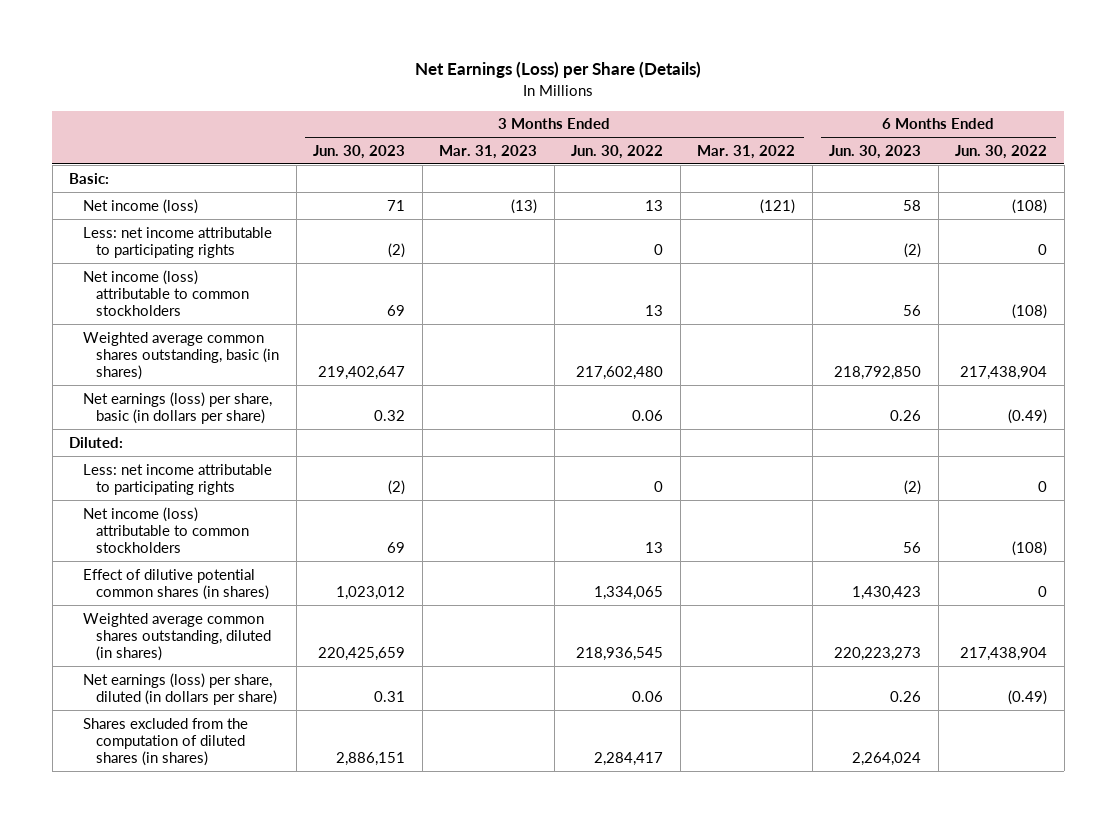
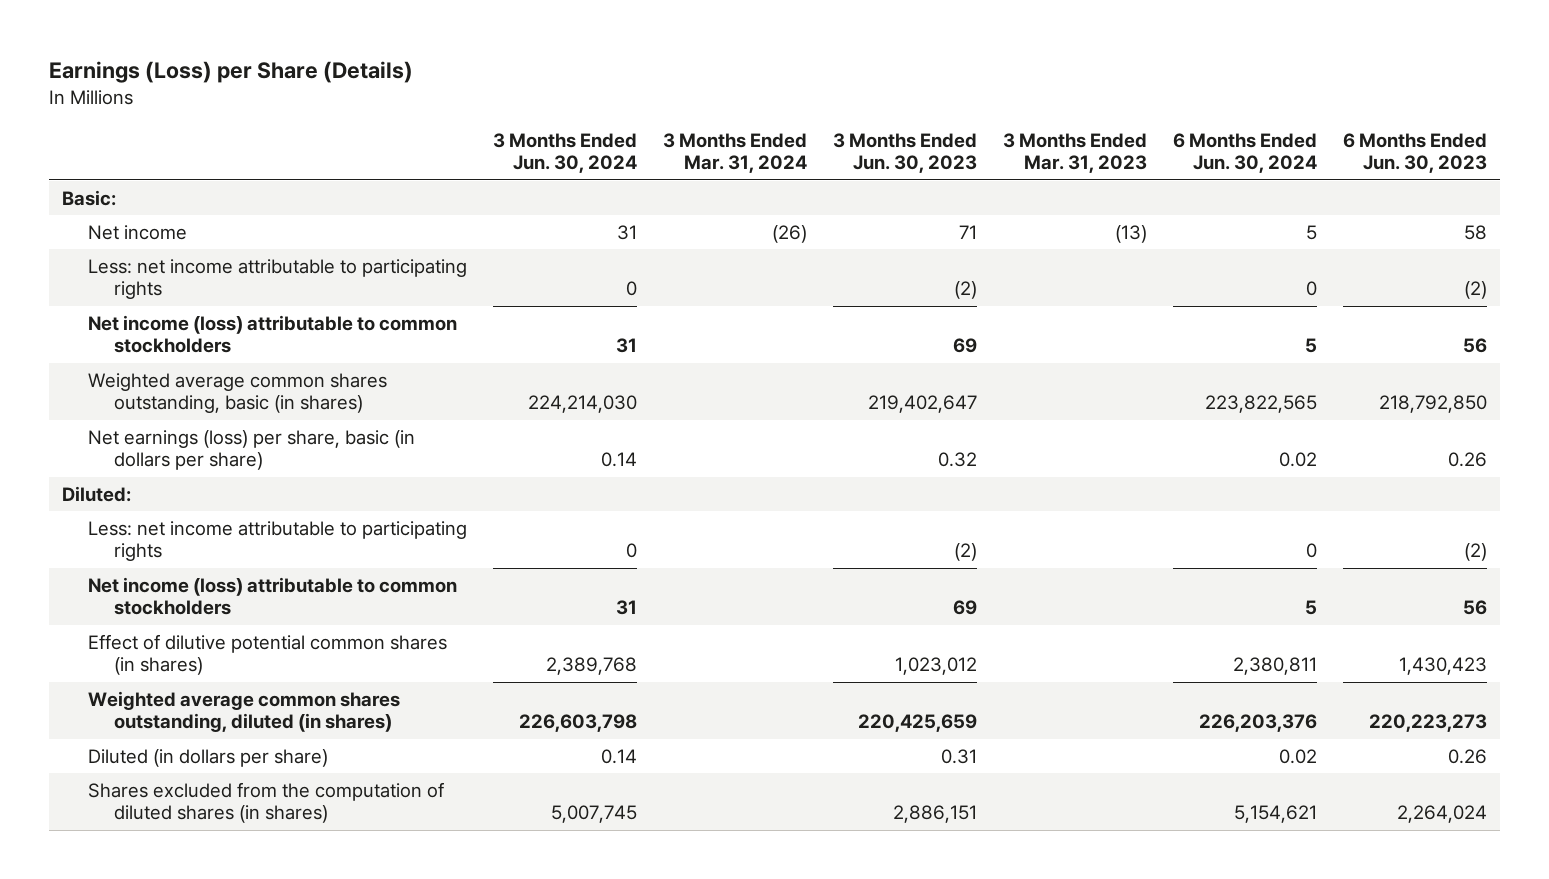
- Net Earnings (Loss) per Share (Details)
+ Earnings (Loss) per Share (Details)
- | 3 Months Ended Jun. 30, 2023 | 3 Months Ended Mar. 31, 2023 | 3 Months Ended Jun. 30, 2022 | 3 Months Ended Mar. 31, 2022 | 6 Months Ended Jun. 30, 2023 | 6 Months Ended Jun. 30, 2022
+ | 3 Months Ended Jun. 30, 2024 | 3 Months Ended Mar. 31, 2024 | 3 Months Ended Jun. 30, 2023 | 3 Months Ended Mar. 31, 2023 | 6 Months Ended Jun. 30, 2024 | 6 Months Ended Jun. 30, 2023
- Net income (loss) | 71 | (13) | 13 | (121) | 58 | (108)
+ Net income | 31 | (26) | 71 | (13) | 5 | 58
- Net earnings (loss) per share, diluted (in dollars per share) | 0.31 | | 0.06 | | 0.26 | (0.49)
+ Diluted (in dollars per share) | 0.14 | | 0.31 | | 0.02 | 0.26

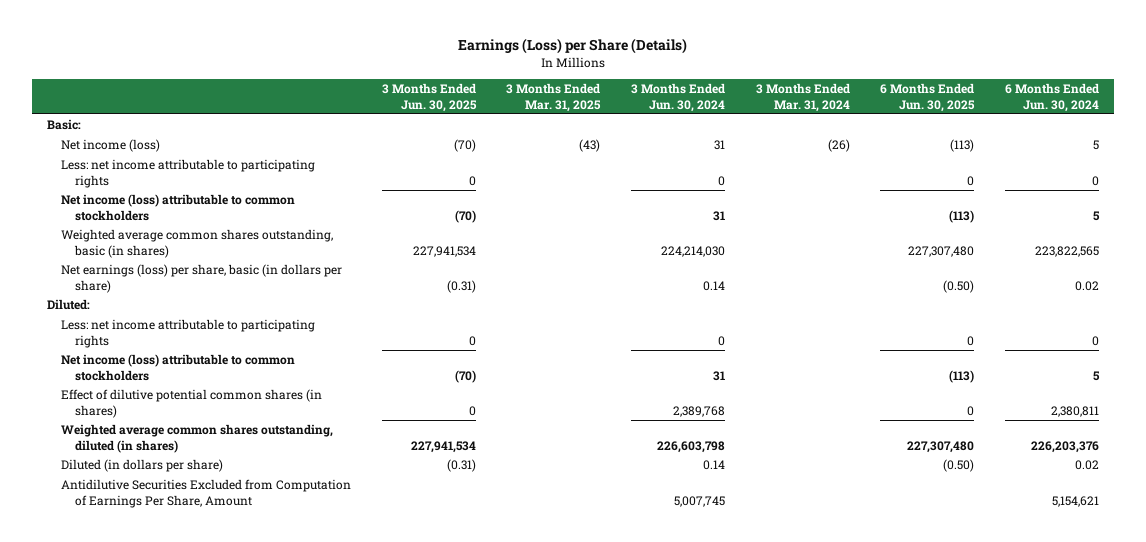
- | 3 Months Ended Jun. 30, 2024 | 3 Months Ended Mar. 31, 2024 | 3 Months Ended Jun. 30, 2023 | 3 Months Ended Mar. 31, 2023 | 6 Months Ended Jun. 30, 2024 | 6 Months Ended Jun. 30, 2023
+ | 3 Months Ended Jun. 30, 2025 | 3 Months Ended Mar. 31, 2025 | 3 Months Ended Jun. 30, 2024 | 3 Months Ended Mar. 31, 2024 | 6 Months Ended Jun. 30, 2025 | 6 Months Ended Jun. 30, 2024
- Net income | 31 | (26) | 71 | (13) | 5 | 58
+ Net income (loss) | (70) | (43) | 31 | (26) | (113) | 5
- Shares excluded from the computation of diluted shares (in shares) | 5,007,745 | | 2,886,151 | | 5,154,621 | 2,264,024
+ Antidilutive Securities Excluded from Computation of Earnings Per Share, Amount | | | 5,007,745 | | | 5,154,621

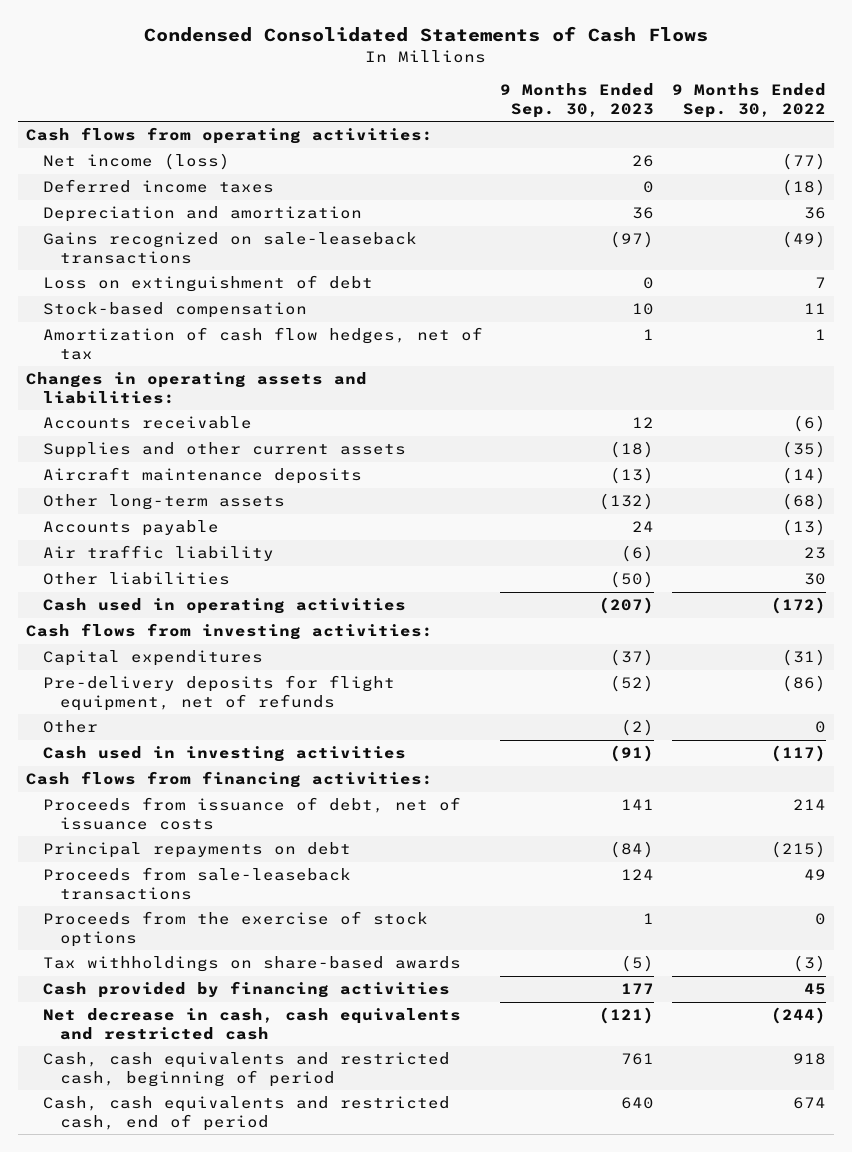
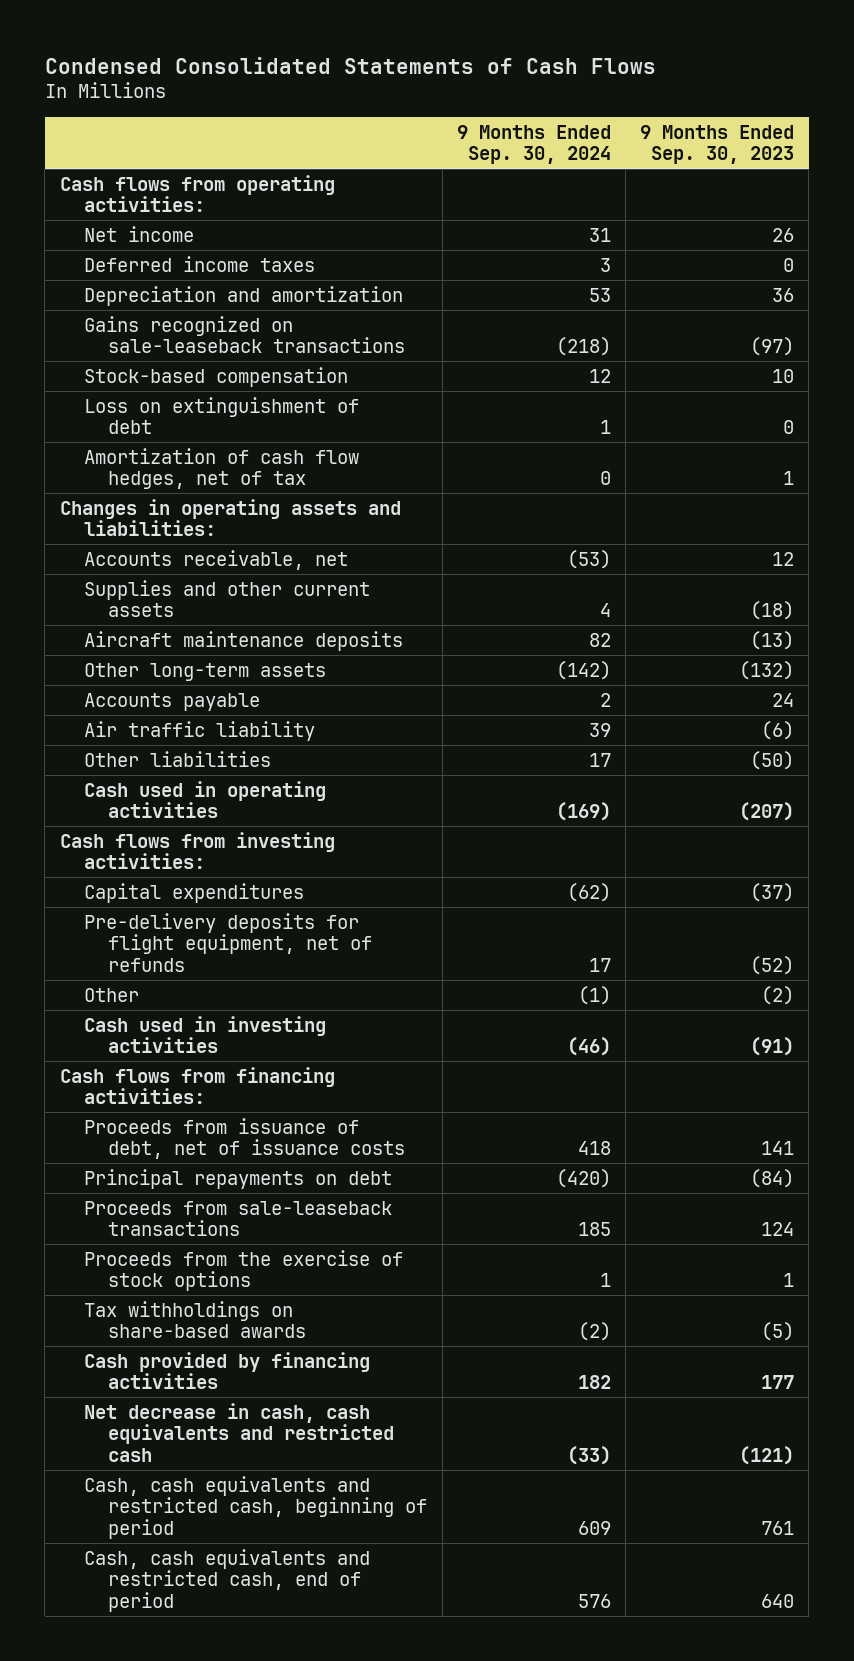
- | 9 Months Ended Sep. 30, 2023 | 9 Months Ended Sep. 30, 2022
+ | 9 Months Ended Sep. 30, 2024 | 9 Months Ended Sep. 30, 2023
- Net income (loss) | 26 | (77)
+ Net income | 31 | 26
moved down: Loss on extinguishment of debt | 1 | 0
- Accounts receivable | 12 | (6)
+ Accounts receivable, net | (53) | 12

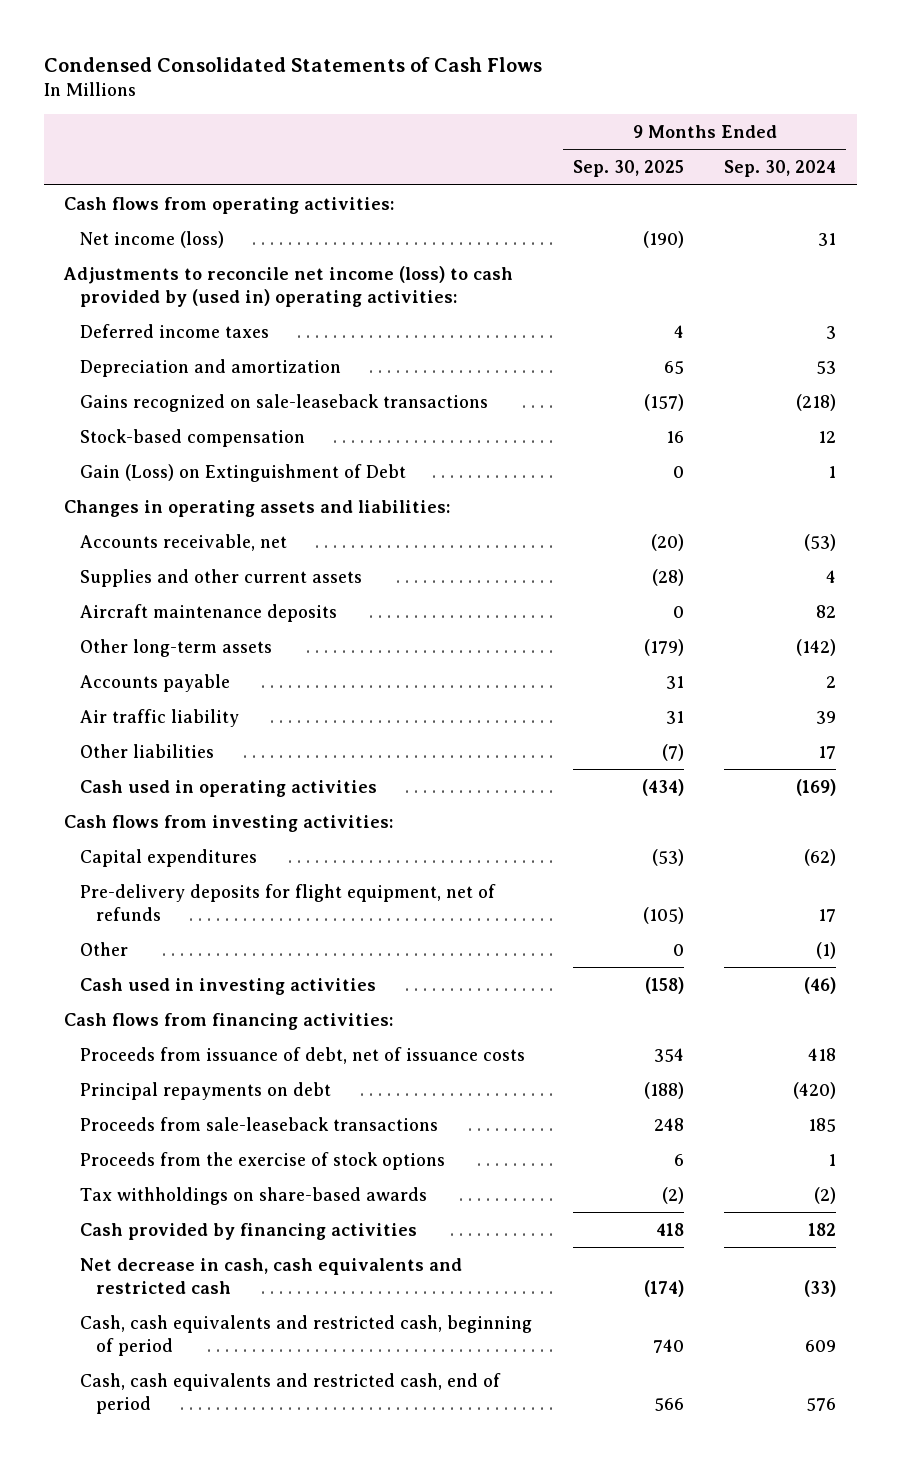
- | 9 Months Ended Sep. 30, 2024 | 9 Months Ended Sep. 30, 2023
+ | 9 Months Ended Sep. 30, 2025 | 9 Months Ended Sep. 30, 2024
- Net income | 31 | 26
+ Net income (loss) | (190) | 31
+ Adjustments to reconcile net income (loss) to cash provided by (used in) operating activities:
- Loss on extinguishment of debt | 1 | 0
- Amortization of cash flow hedges, net of tax | 0 | 1
+ Gain (Loss) on Extinguishment of Debt | 0 | 1

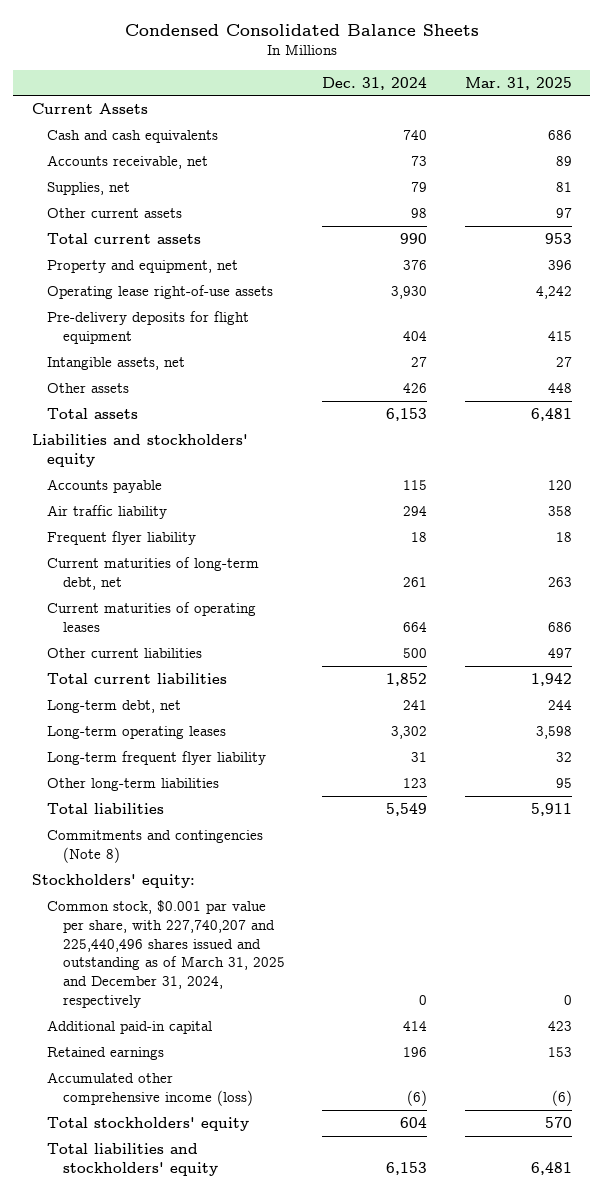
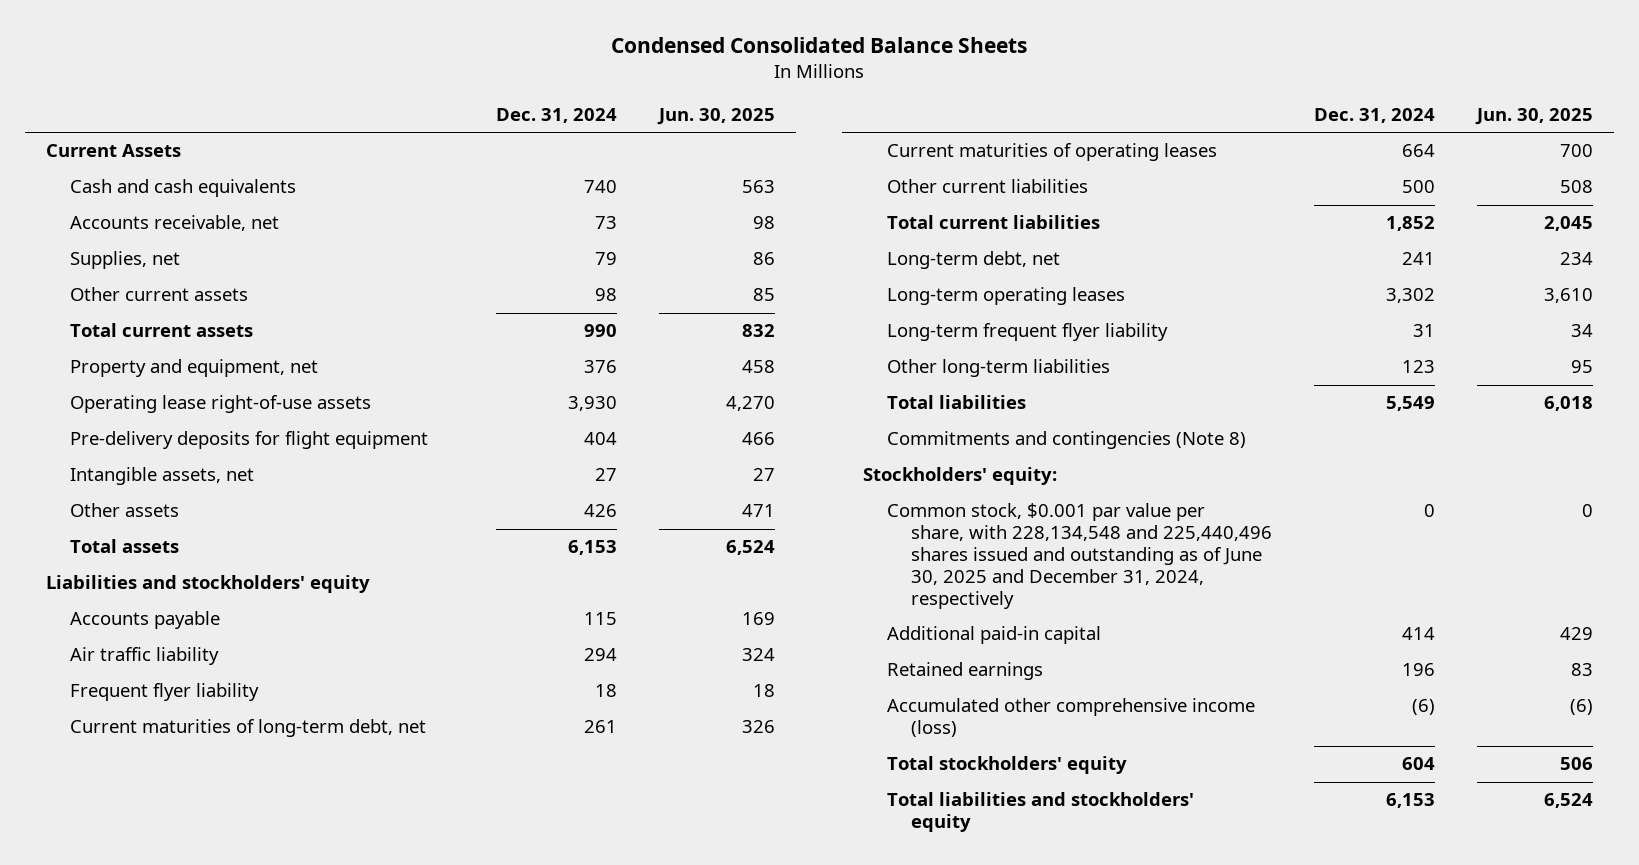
- | Dec. 31, 2024 | Mar. 31, 2025
+ | Dec. 31, 2024 | Jun. 30, 2025
- Common stock, $0.001 par value per share, with 227,740,207 and 225,440,496 shares issued and outstanding as of March 31, 2025 and December 31, 2024, respectively | 0 | 0
+ Common stock, $0.001 par value per share, with 228,134,548 and 225,440,496 shares issued and outstanding as of June 30, 2025 and December 31, 2024, respectively | 0 | 0

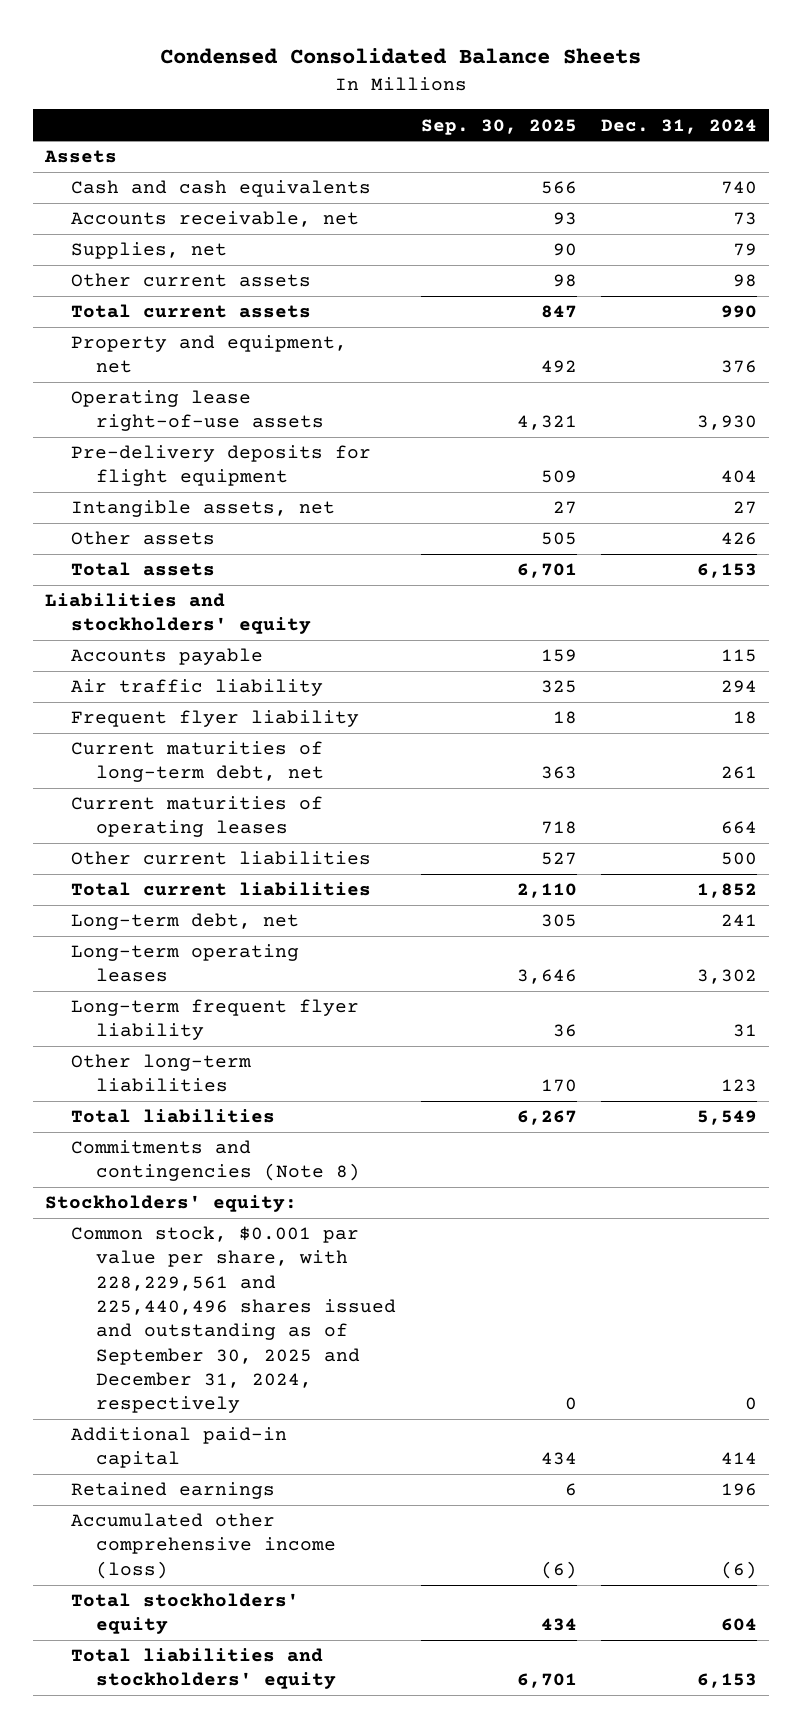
- | Dec. 31, 2024 | Jun. 30, 2025
+ | Sep. 30, 2025 | Dec. 31, 2024
- Current Assets
+ Assets
- Common stock, $0.001 par value per share, with 228,134,548 and 225,440,496 shares issued and outstanding as of June 30, 2025 and December 31, 2024, respectively | 0 | 0
+ Common stock, $0.001 par value per share, with 228,229,561 and 225,440,496 shares issued and outstanding as of September 30, 2025 and December 31, 2024, respectively | 0 | 0

